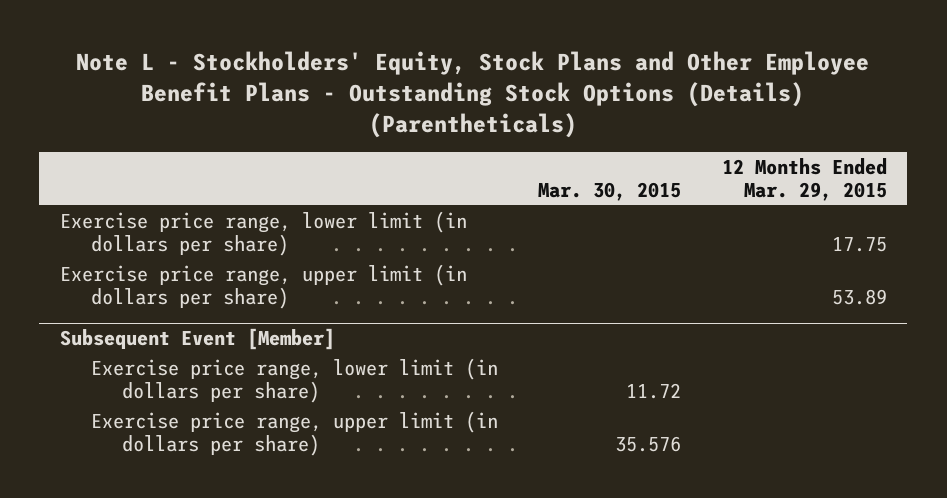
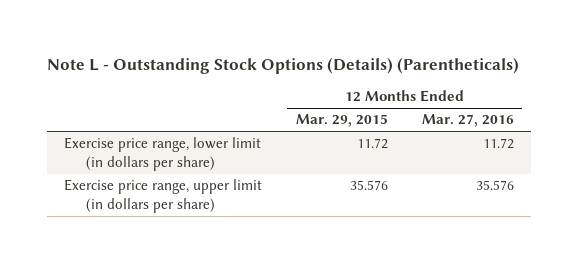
- Note L - Stockholders' Equity, Stock Plans and Other Employee Benefit Plans - Outstanding Stock Options (Details) (Parentheticals)
+ Note L - Outstanding Stock Options (Details) (Parentheticals)
- | Mar. 30, 2015 | 12 Months Ended Mar. 29, 2015
+ | 12 Months Ended Mar. 29, 2015 | 12 Months Ended Mar. 27, 2016
- Exercise price range, lower limit (in dollars per share) | | 17.75
- Exercise price range, upper limit (in dollars per share) | | 53.89
- Subsequent Event [Member]
- Exercise price range, lower limit (in dollars per share) | 11.72 |
- Exercise price range, upper limit (in dollars per share) | 35.576 |
+ Exercise price range, lower limit (in dollars per share) | 11.72 | 11.72
+ Exercise price range, upper limit (in dollars per share) | 35.576 | 35.576

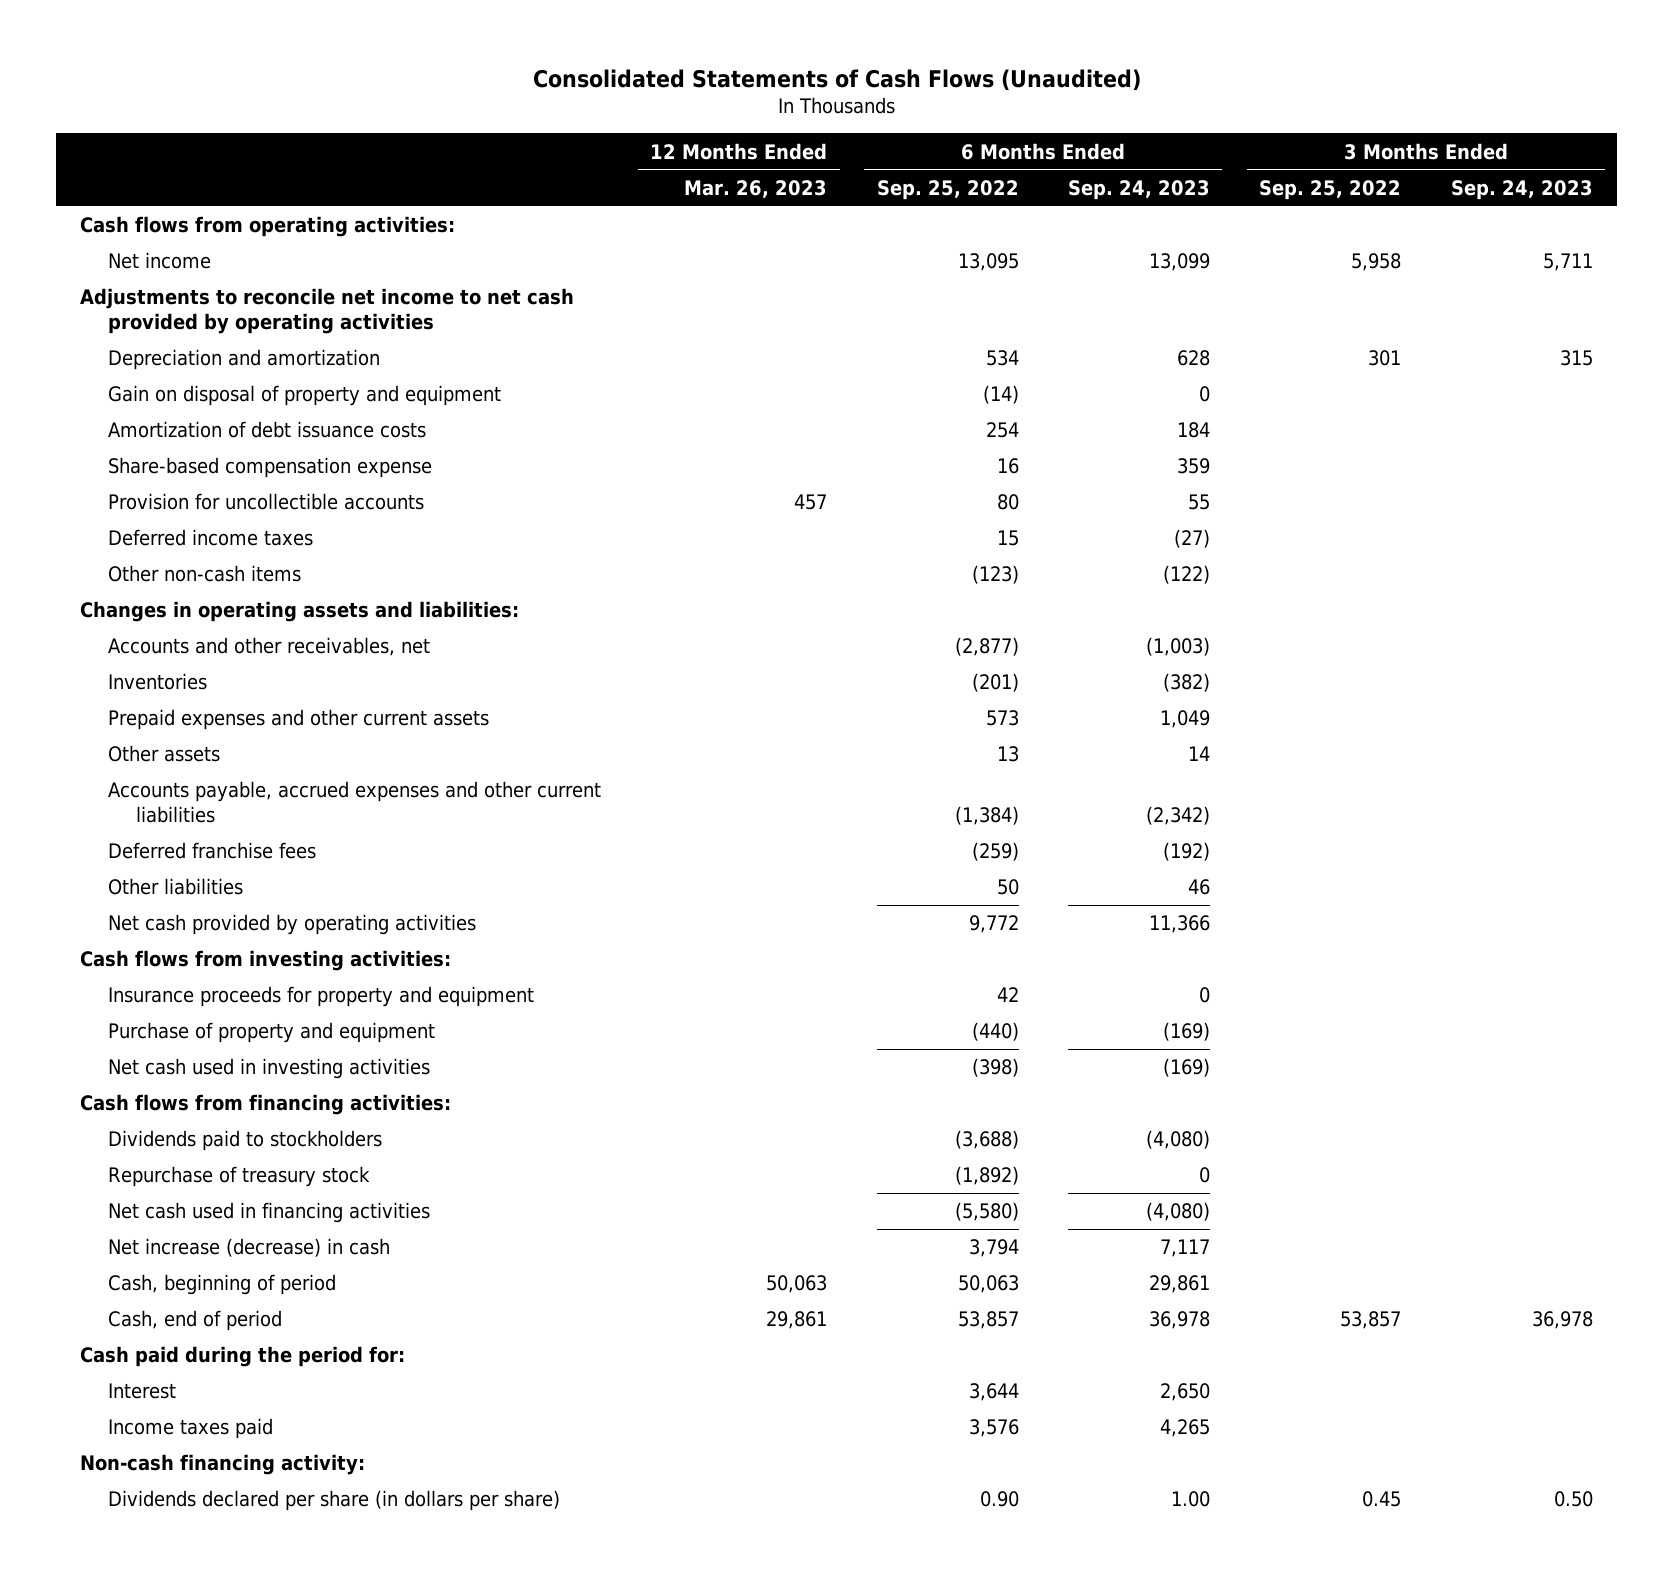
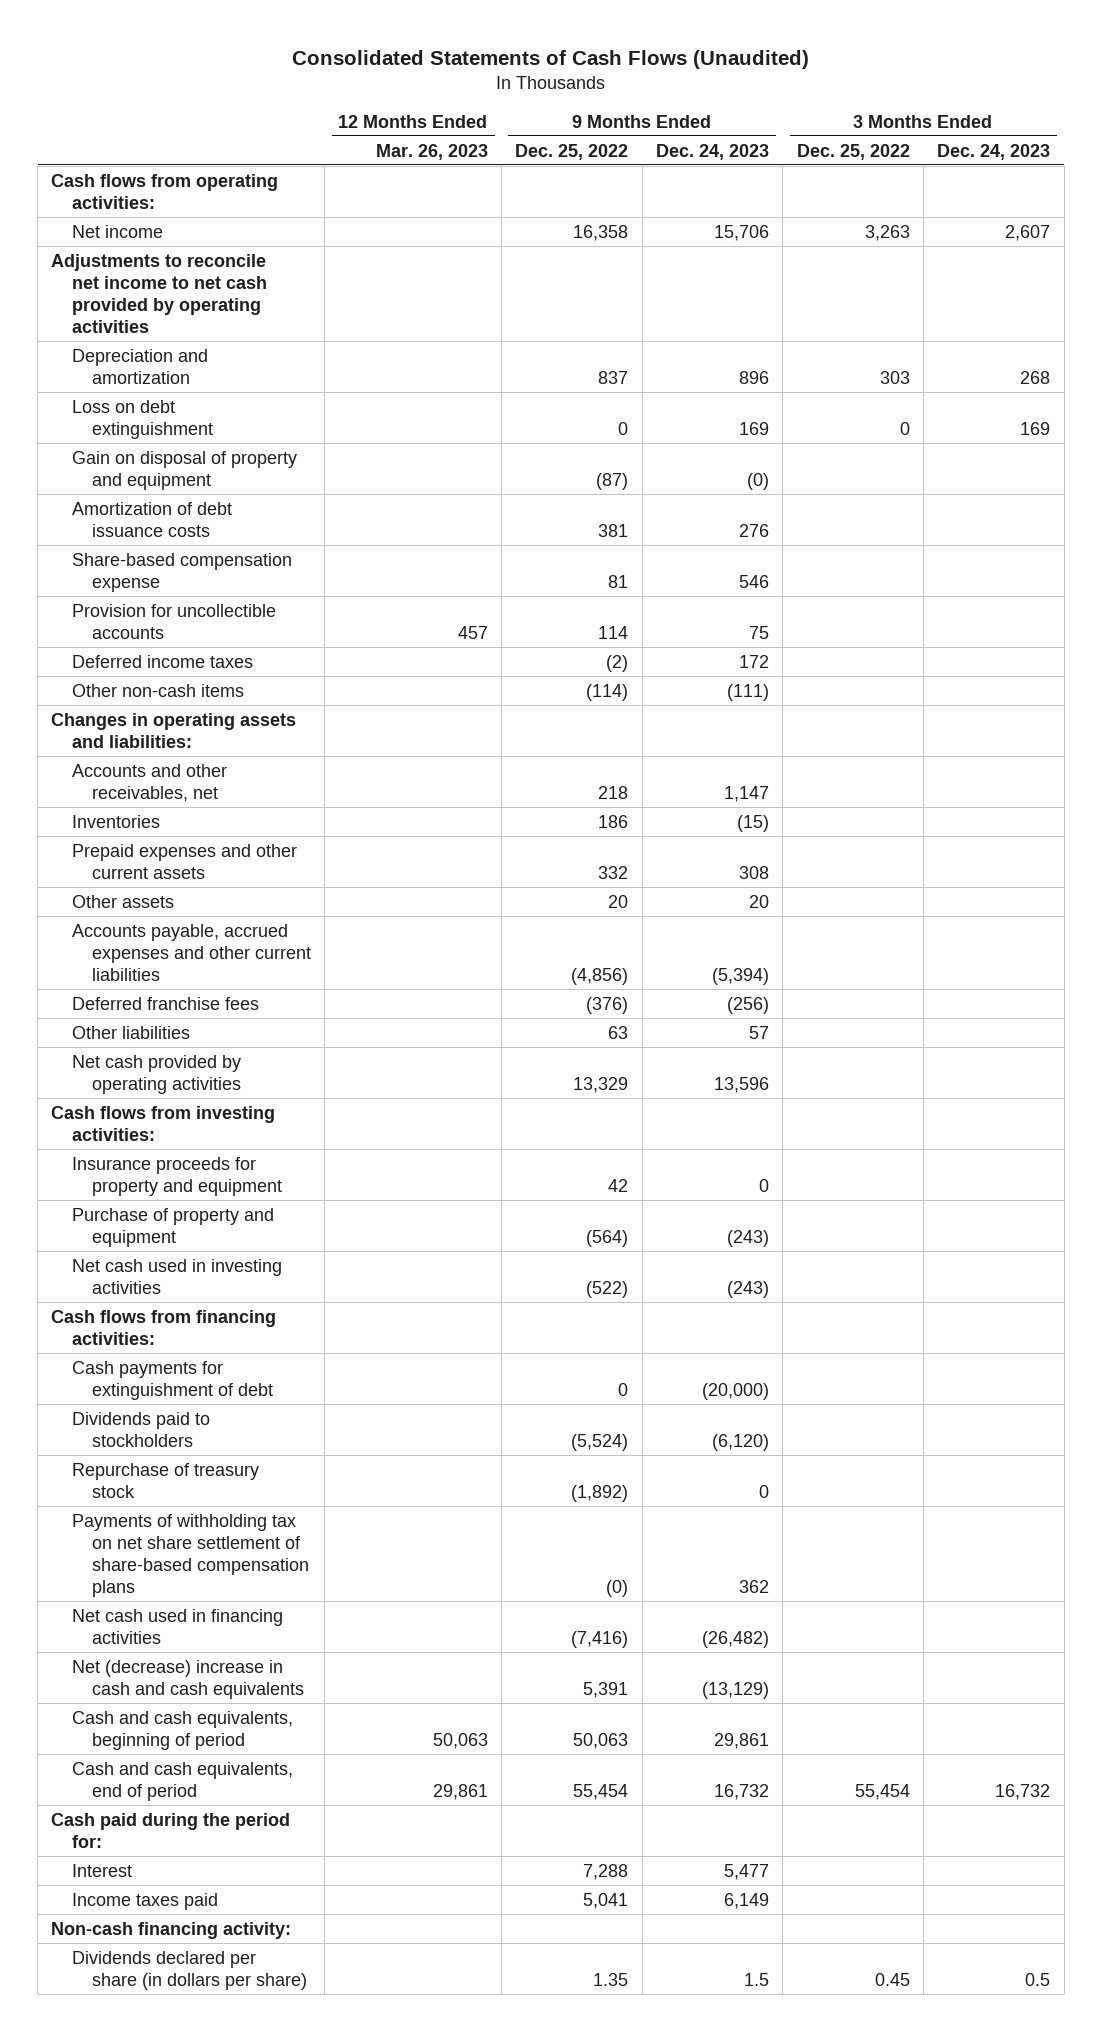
- | 12 Months Ended Mar. 26, 2023 | 6 Months Ended Sep. 25, 2022 | 6 Months Ended Sep. 24, 2023 | 3 Months Ended Sep. 25, 2022 | 3 Months Ended Sep. 24, 2023
+ | 12 Months Ended Mar. 26, 2023 | 9 Months Ended Dec. 25, 2022 | 9 Months Ended Dec. 24, 2023 | 3 Months Ended Dec. 25, 2022 | 3 Months Ended Dec. 24, 2023
+ Loss on debt extinguishment | | 0 | 169 | 0 | 169
+ Cash payments for extinguishment of debt | | 0 | (20,000) | |
+ Payments of withholding tax on net share settlement of share-based compensation plans | | (0) | 362 | |
- Net increase (decrease) in cash | | 3,794 | 7,117 | |
- Cash, beginning of period | 50,063 | 50,063 | 29,861 | |
- Cash, end of period | 29,861 | 53,857 | 36,978 | 53,857 | 36,978
+ Net (decrease) increase in cash and cash equivalents | | 5,391 | (13,129) | |
+ Cash and cash equivalents, beginning of period | 50,063 | 50,063 | 29,861 | |
+ Cash and cash equivalents, end of period | 29,861 | 55,454 | 16,732 | 55,454 | 16,732

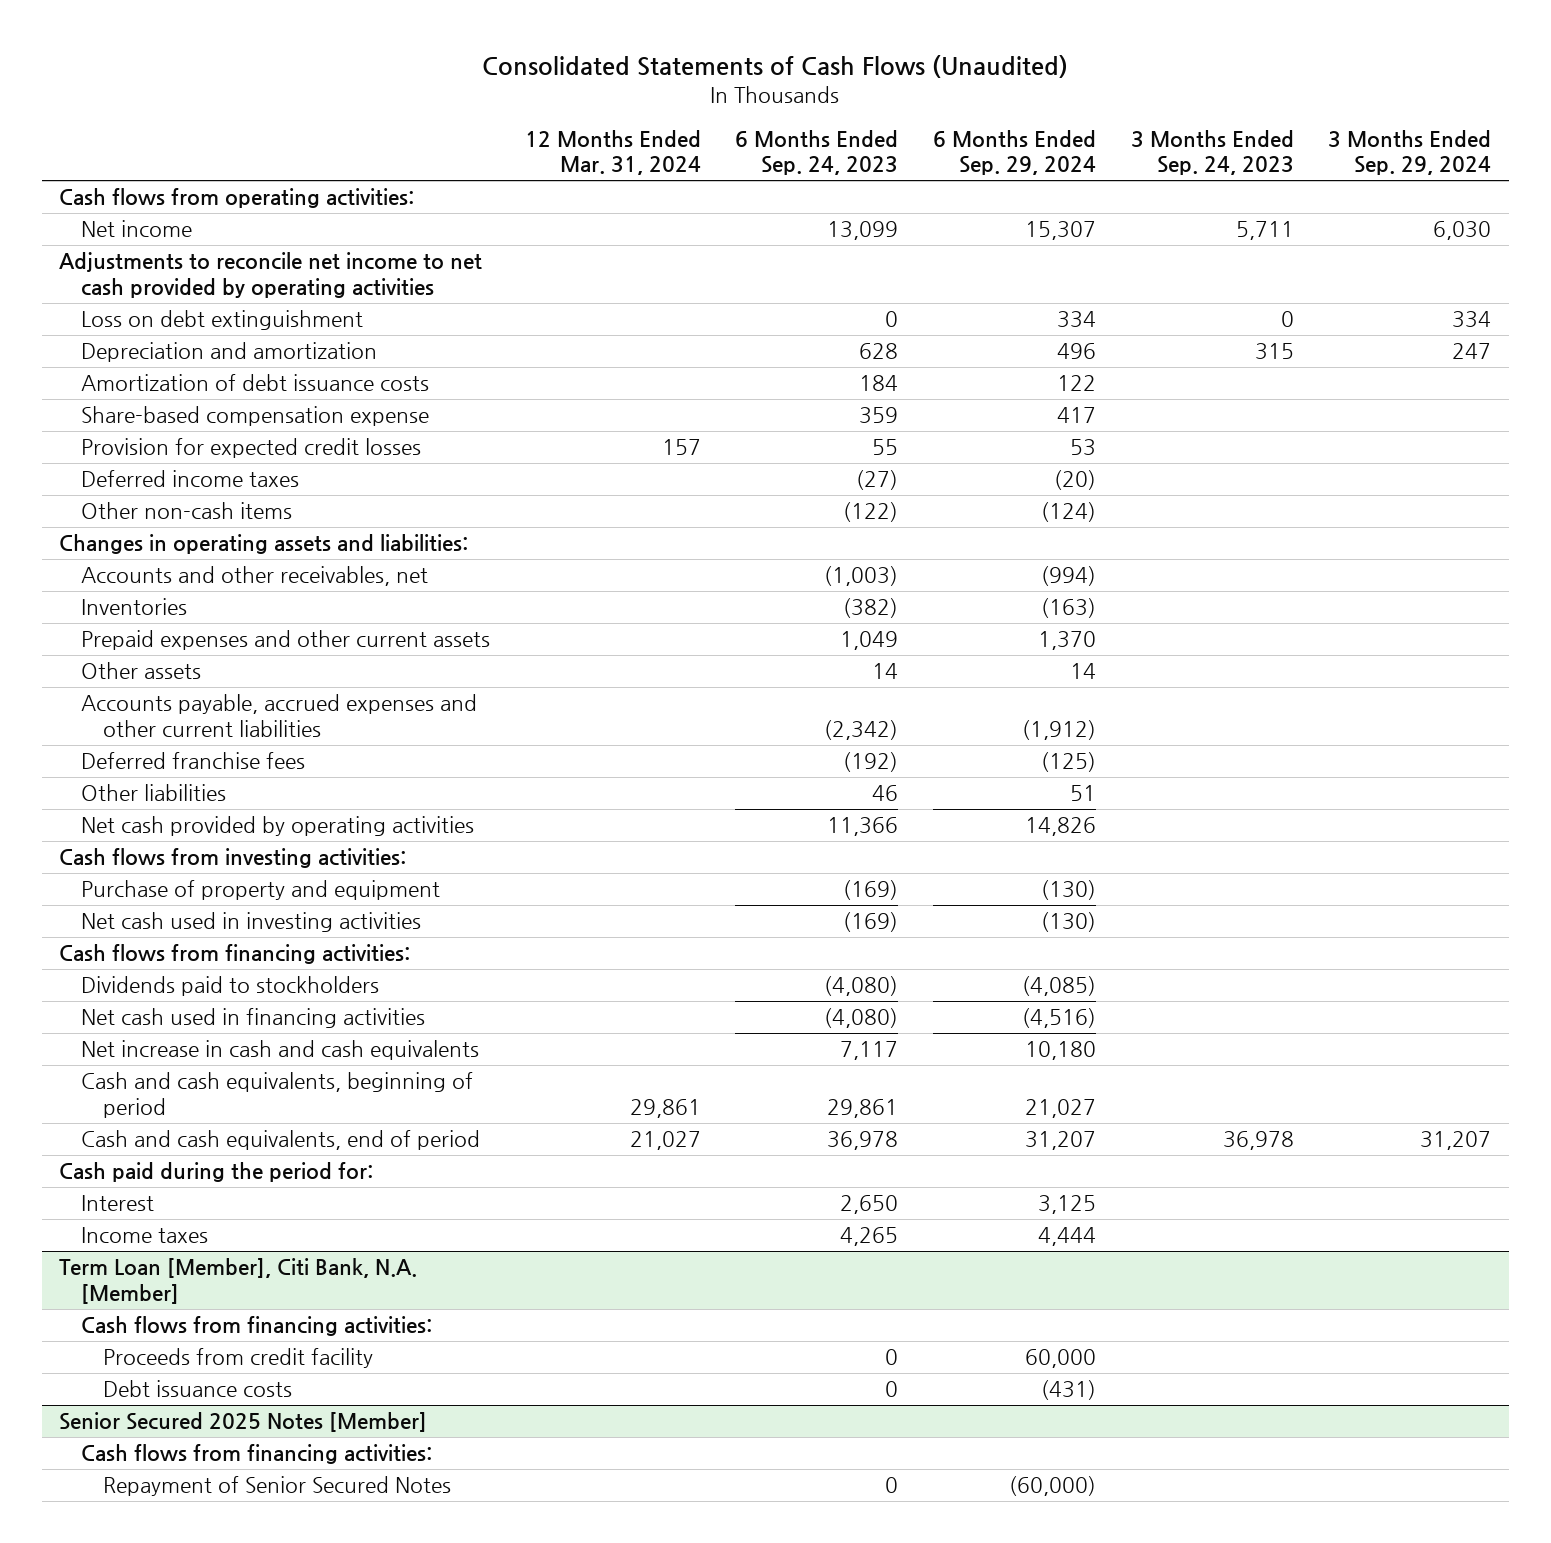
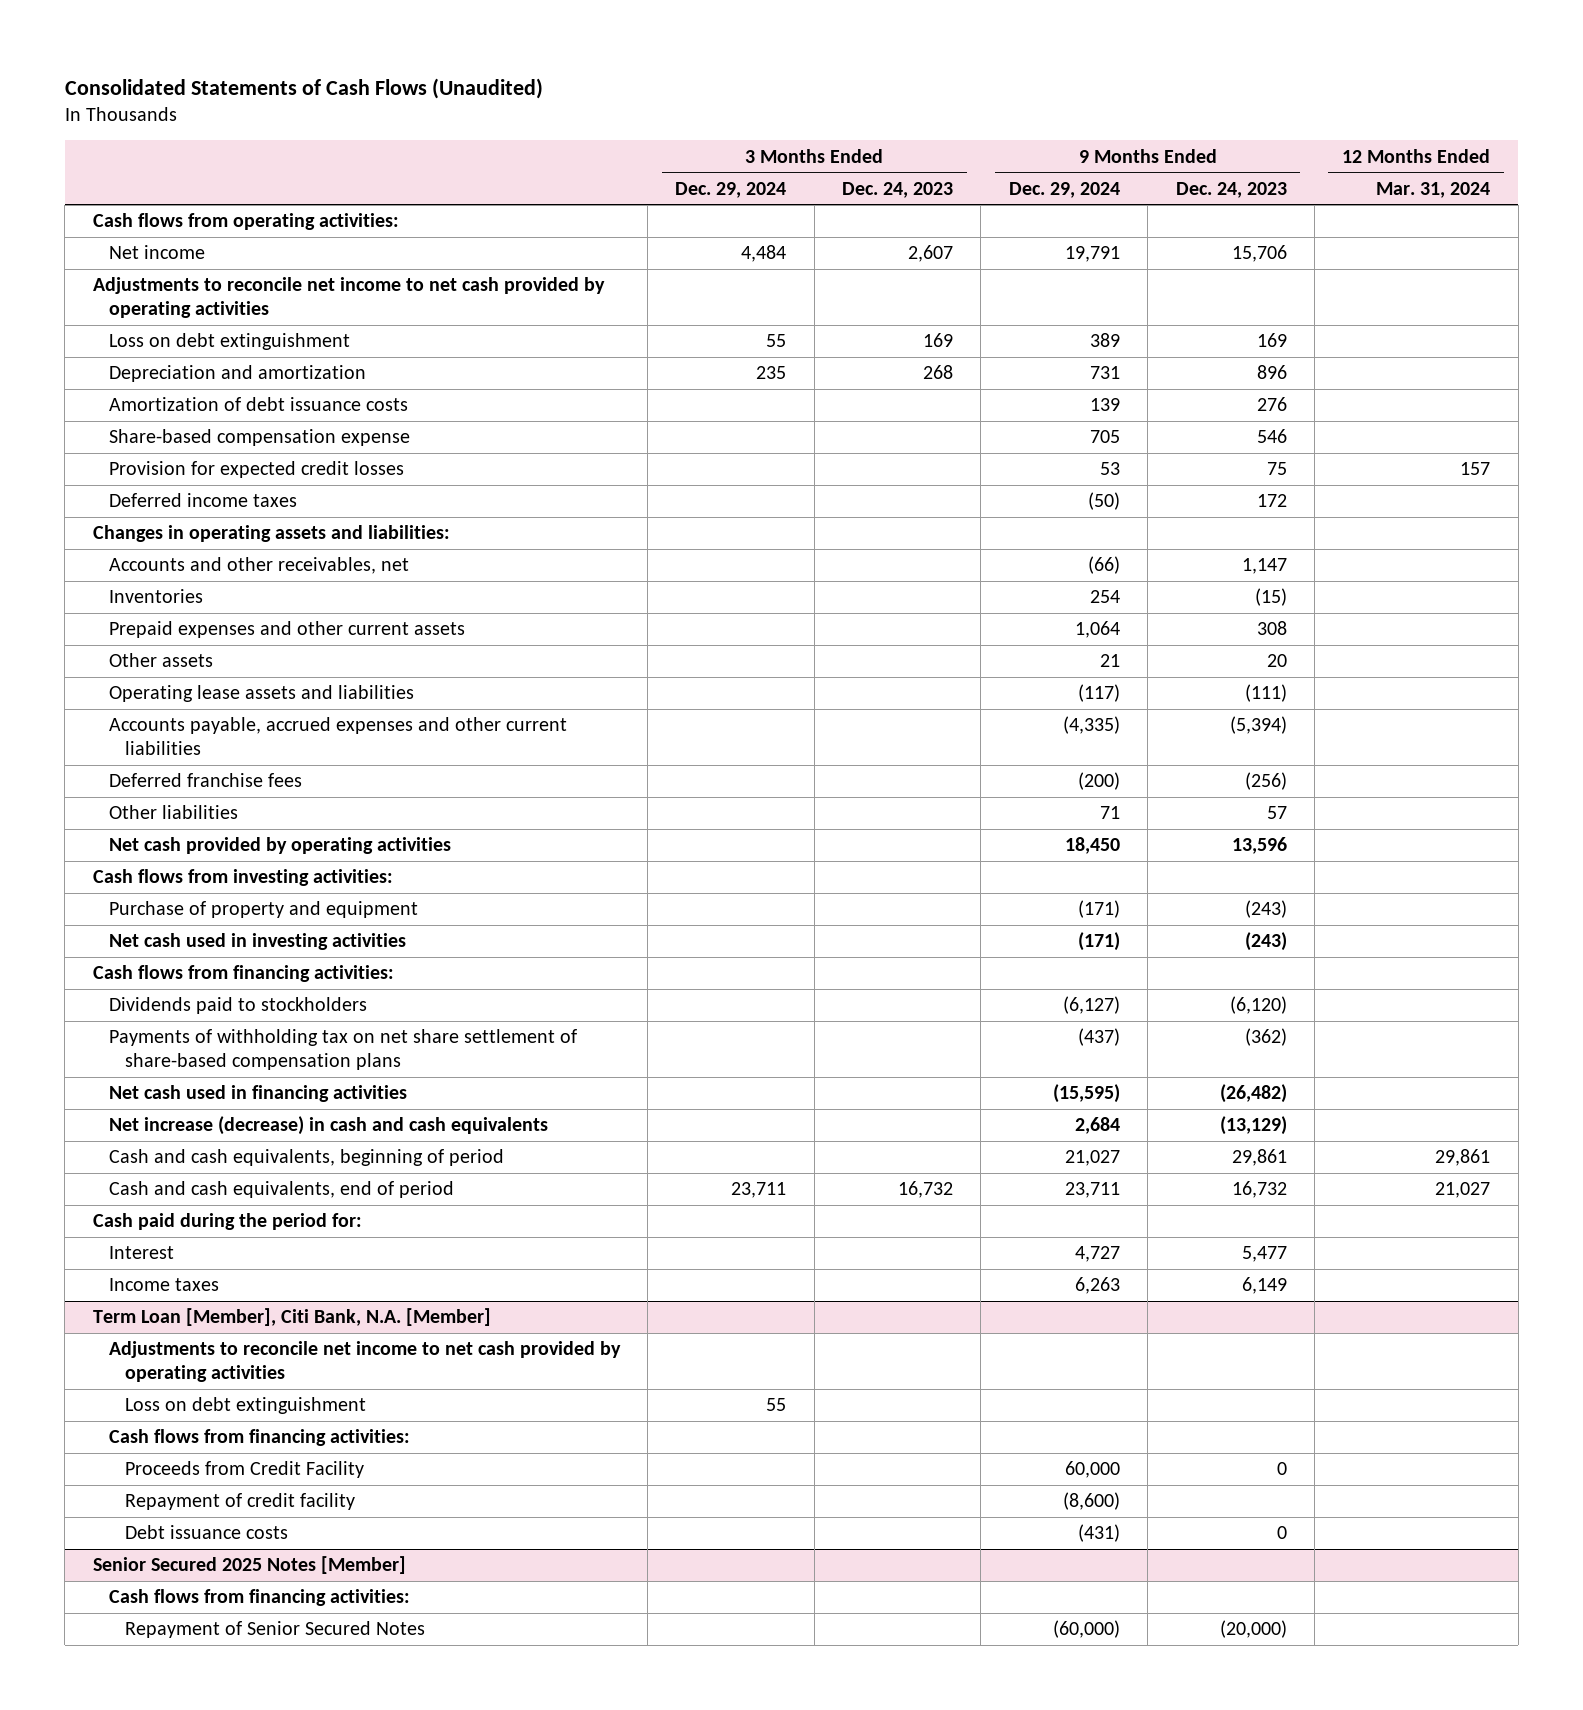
- | 12 Months Ended Mar. 31, 2024 | 6 Months Ended Sep. 24, 2023 | 6 Months Ended Sep. 29, 2024 | 3 Months Ended Sep. 24, 2023 | 3 Months Ended Sep. 29, 2024
+ | 3 Months Ended Dec. 29, 2024 | 3 Months Ended Dec. 24, 2023 | 9 Months Ended Dec. 29, 2024 | 9 Months Ended Dec. 24, 2023 | 12 Months Ended Mar. 31, 2024
- Other non-cash items | | (122) | (124) | |
+ Operating lease assets and liabilities | | | (117) | (111) |
+ Payments of withholding tax on net share settlement of share-based compensation plans | | | (437) | (362) |
- Net increase in cash and cash equivalents | | 7,117 | 10,180 | |
+ Net increase (decrease) in cash and cash equivalents | | | 2,684 | (13,129) |
@ Term Loan [Member], Citi Bank, N.A. [Member]
+ Adjustments to reconcile net income to net cash provided by operating activities
+ Loss on debt extinguishment | 55 | | | |
- Proceeds from credit facility | | 0 | 60,000 | |
+ Proceeds from Credit Facility | | | 60,000 | 0 |
+ Repayment of credit facility | | | (8,600) | |

